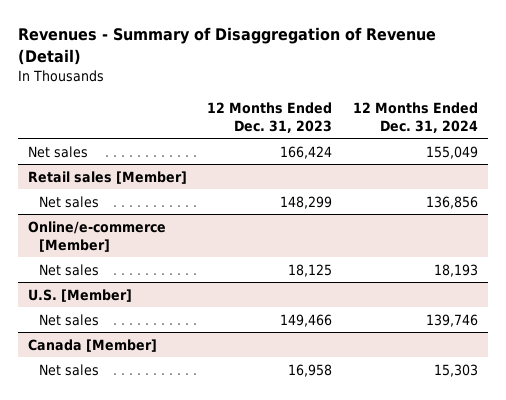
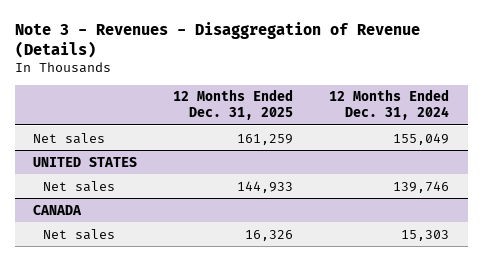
- Revenues - Summary of Disaggregation of Revenue (Detail)
+ Note 3 - Revenues - Disaggregation of Revenue (Details)
- | 12 Months Ended Dec. 31, 2023 | 12 Months Ended Dec. 31, 2024
+ | 12 Months Ended Dec. 31, 2025 | 12 Months Ended Dec. 31, 2024
- Retail sales [Member]
- Net sales | 148,299 | 136,856
- Online/e-commerce [Member]
- Net sales | 18,125 | 18,193
- U.S. [Member]
+ UNITED STATES
- Canada [Member]
+ CANADA

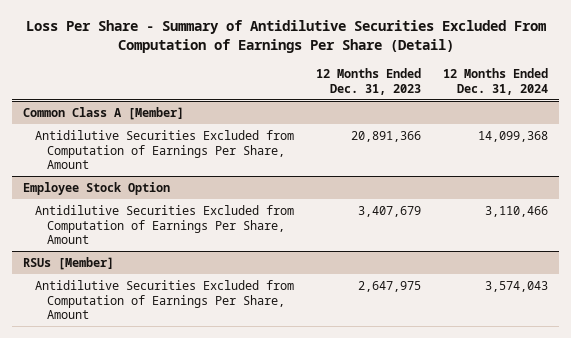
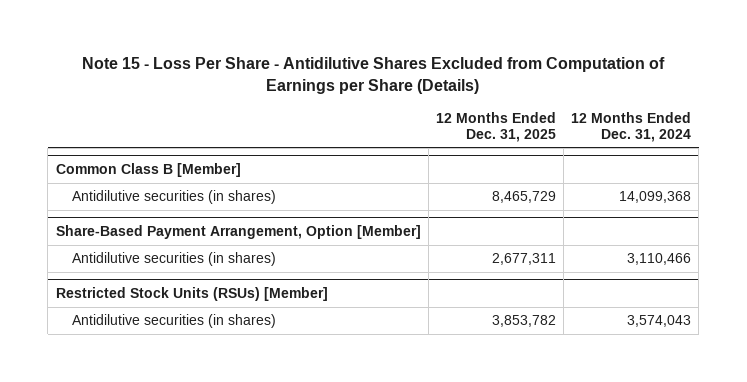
- Loss Per Share - Summary of Antidilutive Securities Excluded From Computation of Earnings Per Share (Detail)
+ Note 15 - Loss Per Share - Antidilutive Shares Excluded from Computation of Earnings per Share (Details)
- | 12 Months Ended Dec. 31, 2023 | 12 Months Ended Dec. 31, 2024
+ | 12 Months Ended Dec. 31, 2025 | 12 Months Ended Dec. 31, 2024
- Common Class A [Member]
- Antidilutive Securities Excluded from Computation of Earnings Per Share, Amount | 20,891,366 | 14,099,368
- Employee Stock Option
- Antidilutive Securities Excluded from Computation of Earnings Per Share, Amount | 3,407,679 | 3,110,466
- RSUs [Member]
- Antidilutive Securities Excluded from Computation of Earnings Per Share, Amount | 2,647,975 | 3,574,043
+ Common Class B [Member]
+ Antidilutive securities (in shares) | 8,465,729 | 14,099,368
+ Share-Based Payment Arrangement, Option [Member]
+ Antidilutive securities (in shares) | 2,677,311 | 3,110,466
+ Restricted Stock Units (RSUs) [Member]
+ Antidilutive securities (in shares) | 3,853,782 | 3,574,043

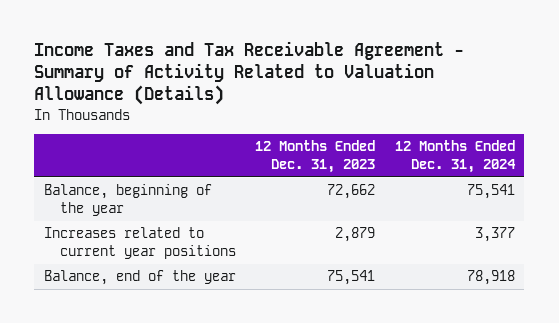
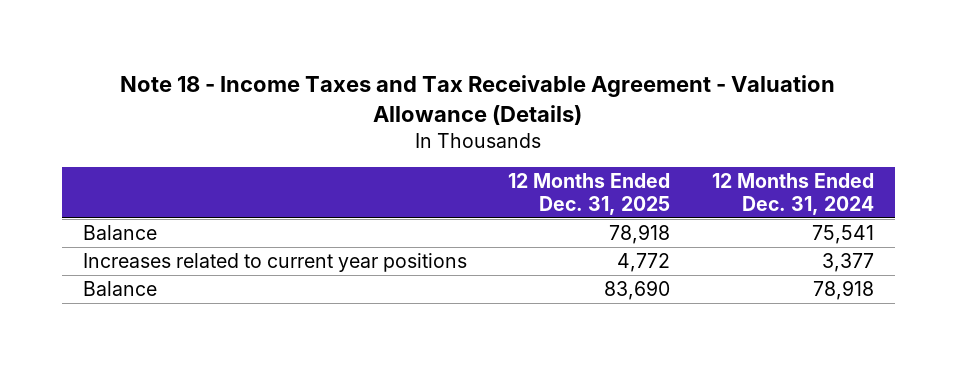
- Income Taxes and Tax Receivable Agreement - Summary of Activity Related to Valuation Allowance (Details)
+ Note 18 - Income Taxes and Tax Receivable Agreement - Valuation Allowance (Details)
- | 12 Months Ended Dec. 31, 2023 | 12 Months Ended Dec. 31, 2024
+ | 12 Months Ended Dec. 31, 2025 | 12 Months Ended Dec. 31, 2024
- Balance, beginning of the year | 72,662 | 75,541
+ Balance | 78,918 | 75,541
- Balance, end of the year | 75,541 | 78,918
+ Balance | 83,690 | 78,918

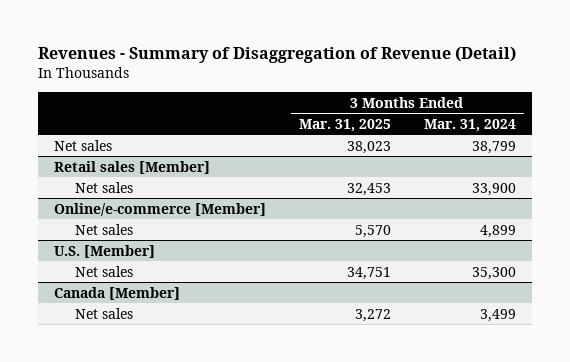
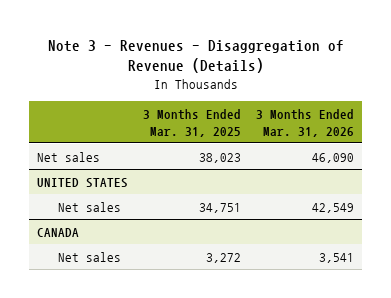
- Revenues - Summary of Disaggregation of Revenue (Detail)
+ Note 3 - Revenues - Disaggregation of Revenue (Details)
- | 3 Months Ended Mar. 31, 2025 | 3 Months Ended Mar. 31, 2024
+ | 3 Months Ended Mar. 31, 2025 | 3 Months Ended Mar. 31, 2026
- Retail sales [Member]
- Net sales | 32,453 | 33,900
- Online/e-commerce [Member]
- Net sales | 5,570 | 4,899
- U.S. [Member]
+ UNITED STATES
- Canada [Member]
+ CANADA

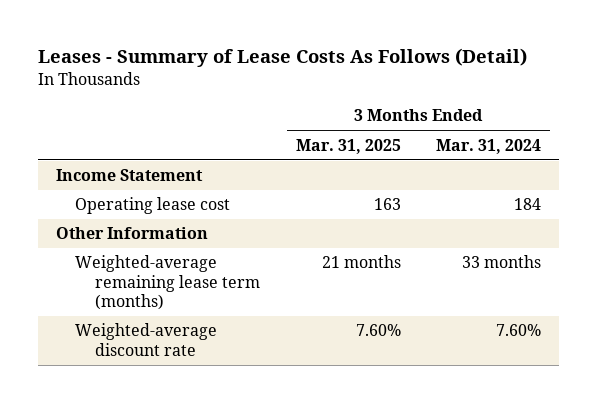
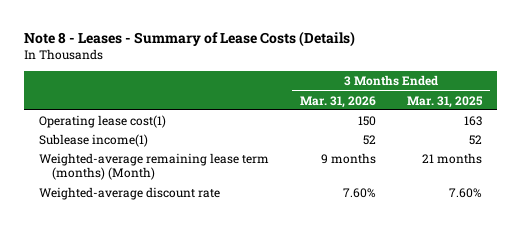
- Leases - Summary of Lease Costs As Follows (Detail)
+ Note 8 - Leases - Summary of Lease Costs (Details)
- | 3 Months Ended Mar. 31, 2025 | 3 Months Ended Mar. 31, 2024
+ | 3 Months Ended Mar. 31, 2026 | 3 Months Ended Mar. 31, 2025
- Income Statement
- Operating lease cost | 163 | 184
- Other Information
- Weighted-average remaining lease term (months) | 21 months | 33 months
+ Operating lease cost(1) | 150 | 163
+ Sublease income(1) | 52 | 52
+ Weighted-average remaining lease term (months) (Month) | 9 months | 21 months

